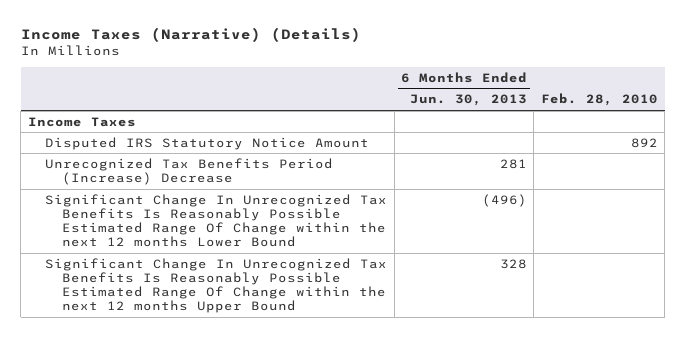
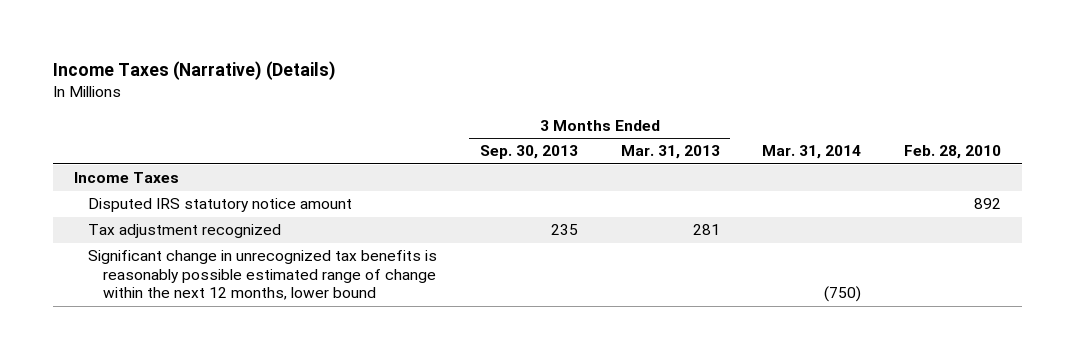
- | 6 Months Ended Jun. 30, 2013 | Feb. 28, 2010
+ | 3 Months Ended Sep. 30, 2013 | 3 Months Ended Mar. 31, 2013 | Mar. 31, 2014 | Feb. 28, 2010
- Disputed IRS Statutory Notice Amount | | 892
- Unrecognized Tax Benefits Period (Increase) Decrease | 281 |
- Significant Change In Unrecognized Tax Benefits Is Reasonably Possible Estimated Range Of Change within the next 12 months Lower Bound | (496) |
- Significant Change In Unrecognized Tax Benefits Is Reasonably Possible Estimated Range Of Change within the next 12 months Upper Bound | 328 |
+ Disputed IRS statutory notice amount | | | | 892
+ Tax adjustment recognized | 235 | 281 | |
+ Significant change in unrecognized tax benefits is reasonably possible estimated range of change within the next 12 months, lower bound | | | (750) |

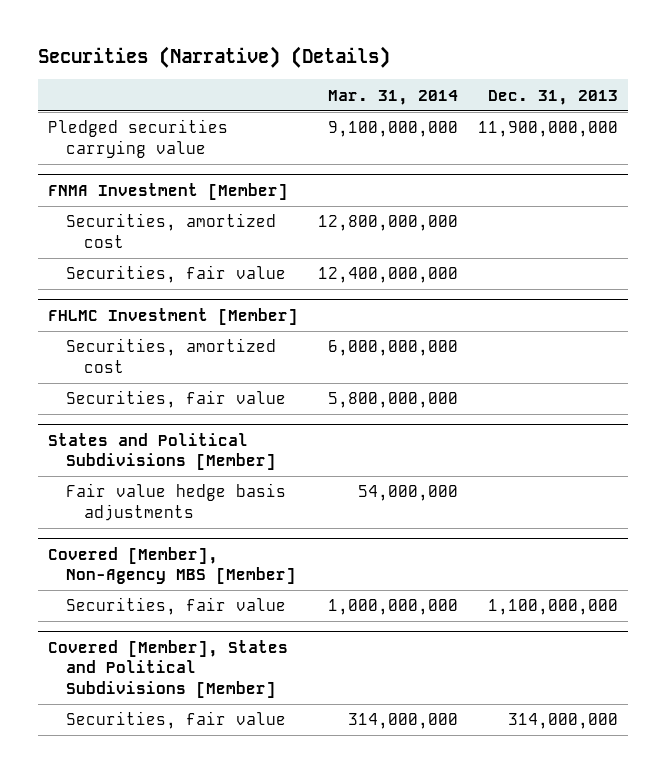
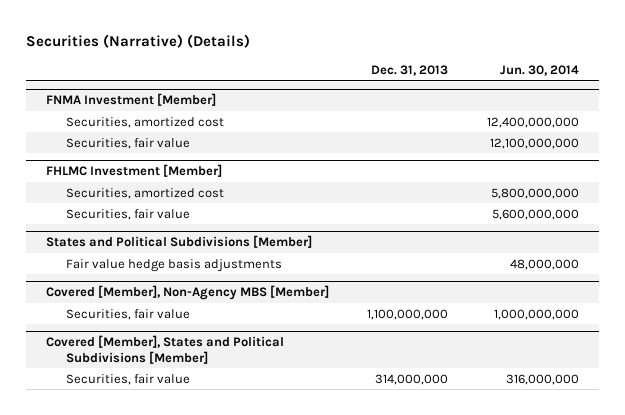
- | Mar. 31, 2014 | Dec. 31, 2013
+ | Dec. 31, 2013 | Jun. 30, 2014
- Pledged securities carrying value | 9,100,000,000 | 11,900,000,000

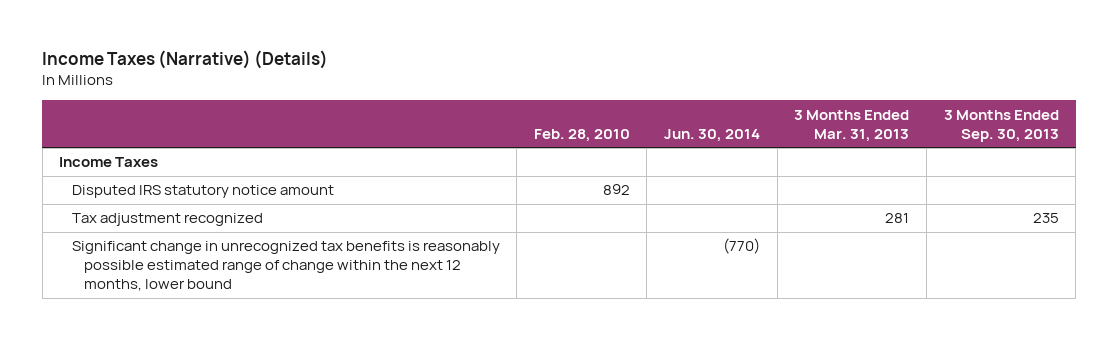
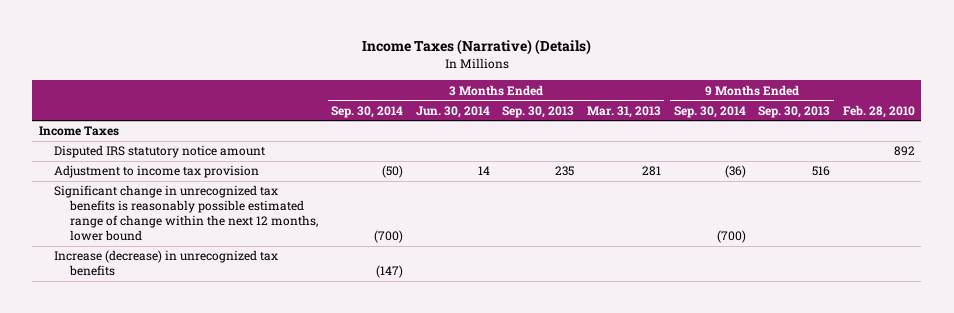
- | Feb. 28, 2010 | Jun. 30, 2014 | 3 Months Ended Mar. 31, 2013 | 3 Months Ended Sep. 30, 2013
+ | 3 Months Ended Sep. 30, 2014 | 3 Months Ended Jun. 30, 2014 | 3 Months Ended Sep. 30, 2013 | 3 Months Ended Mar. 31, 2013 | 9 Months Ended Sep. 30, 2014 | 9 Months Ended Sep. 30, 2013 | Feb. 28, 2010
- Tax adjustment recognized | | | 281 | 235
+ Adjustment to income tax provision | (50) | 14 | 235 | 281 | (36) | 516 |
+ Increase (decrease) in unrecognized tax benefits | (147) | | | | | |

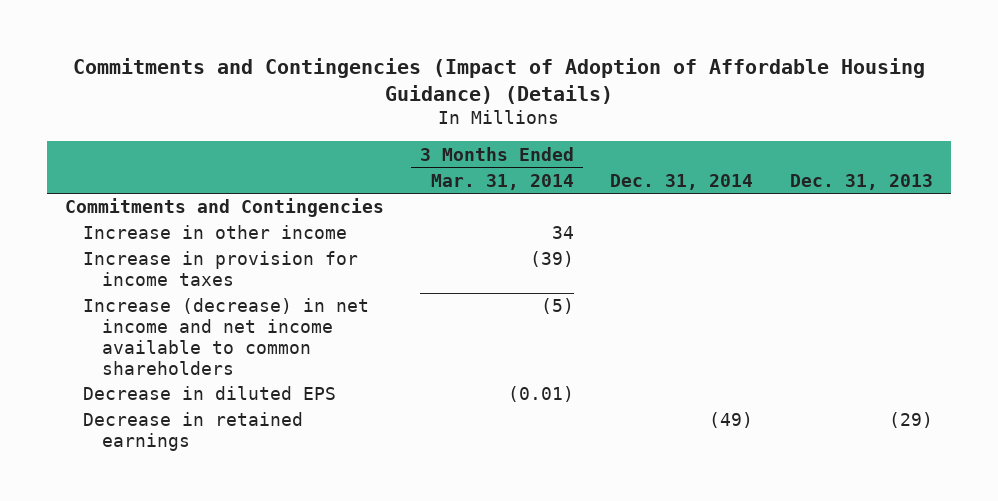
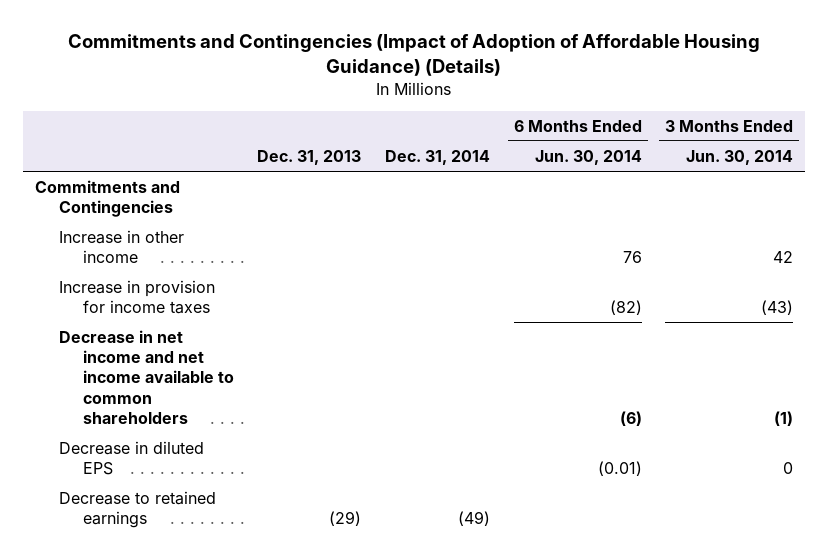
- | 3 Months Ended Mar. 31, 2014 | Dec. 31, 2014 | Dec. 31, 2013
+ | Dec. 31, 2013 | Dec. 31, 2014 | 6 Months Ended Jun. 30, 2014 | 3 Months Ended Jun. 30, 2014
- Increase (decrease) in net income and net income available to common shareholders | (5) | |
+ Decrease in net income and net income available to common shareholders | | | (6) | (1)
- Decrease in retained earnings | | (49) | (29)
+ Decrease to retained earnings | (29) | (49) | |

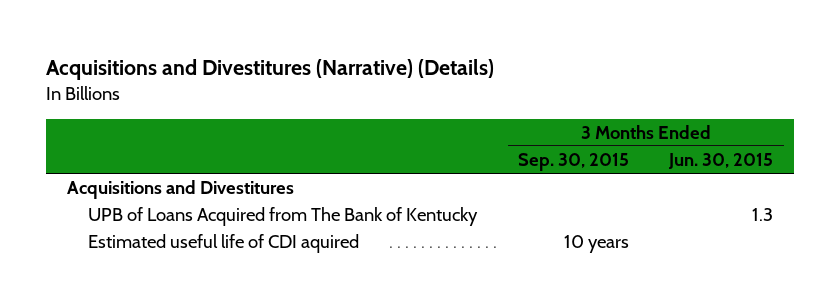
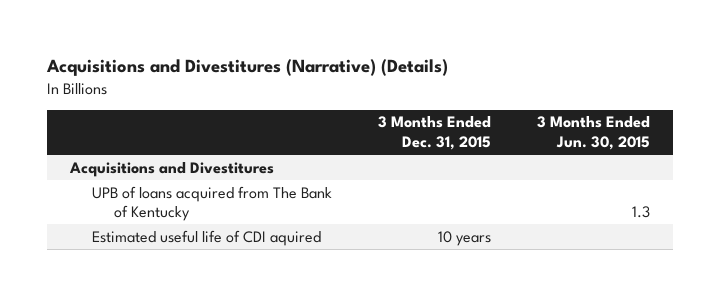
- | 3 Months Ended Sep. 30, 2015 | 3 Months Ended Jun. 30, 2015
+ | 3 Months Ended Dec. 31, 2015 | 3 Months Ended Jun. 30, 2015
- UPB of Loans Acquired from The Bank of Kentucky | | 1.3
+ UPB of loans acquired from The Bank of Kentucky | | 1.3

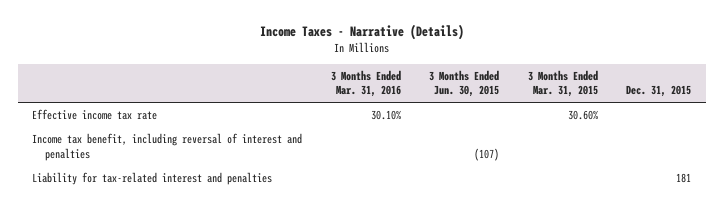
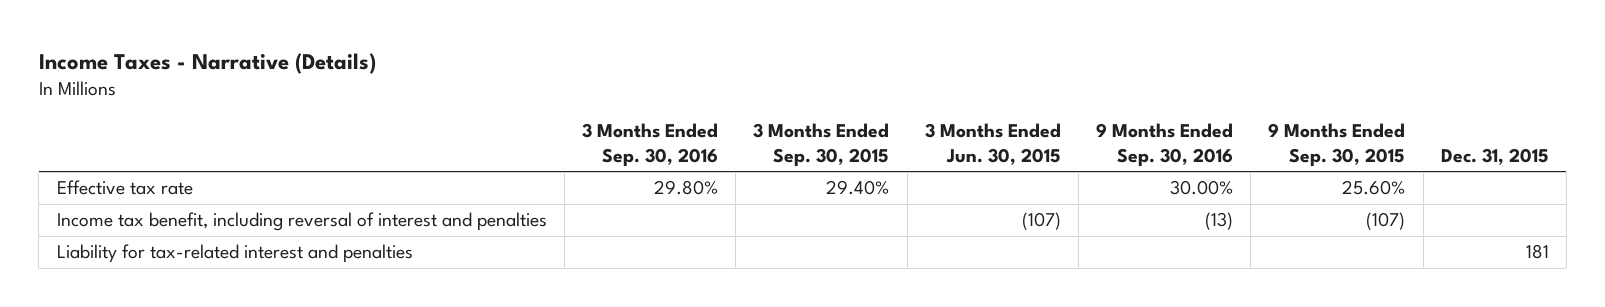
- | 3 Months Ended Mar. 31, 2016 | 3 Months Ended Jun. 30, 2015 | 3 Months Ended Mar. 31, 2015 | Dec. 31, 2015
+ | 3 Months Ended Sep. 30, 2016 | 3 Months Ended Sep. 30, 2015 | 3 Months Ended Jun. 30, 2015 | 9 Months Ended Sep. 30, 2016 | 9 Months Ended Sep. 30, 2015 | Dec. 31, 2015
- Effective income tax rate | 30.10% | | 30.60% |
+ Effective tax rate | 29.80% | 29.40% | | 30.00% | 25.60% |

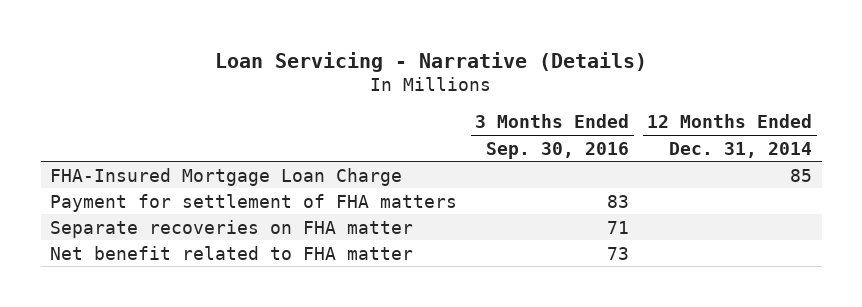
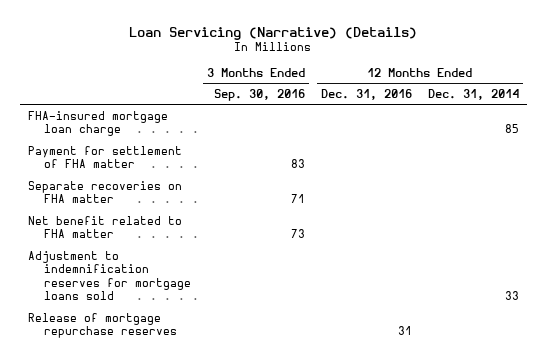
- Loan Servicing - Narrative (Details)
+ Loan Servicing (Narrative) (Details)
- | 3 Months Ended Sep. 30, 2016 | 12 Months Ended Dec. 31, 2014
+ | 3 Months Ended Sep. 30, 2016 | 12 Months Ended Dec. 31, 2016 | 12 Months Ended Dec. 31, 2014
- FHA-Insured Mortgage Loan Charge | | 85
- Payment for settlement of FHA matters | 83 |
+ FHA-insured mortgage loan charge | | | 85
+ Payment for settlement of FHA matter | 83 | |
+ Adjustment to indemnification reserves for mortgage loans sold | | | 33
+ Release of mortgage repurchase reserves | | 31 |

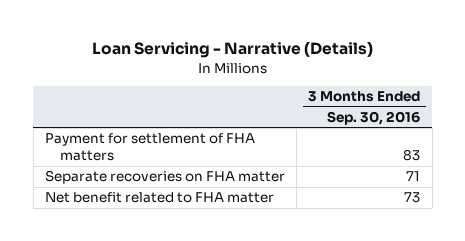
- Loan Servicing (Narrative) (Details)
+ Loan Servicing - Narrative (Details)
- | 3 Months Ended Sep. 30, 2016 | 12 Months Ended Dec. 31, 2016 | 12 Months Ended Dec. 31, 2014
+ | 3 Months Ended Sep. 30, 2016
- FHA-insured mortgage loan charge | | | 85
- Payment for settlement of FHA matter | 83 | |
+ Payment for settlement of FHA matters | 83
- Adjustment to indemnification reserves for mortgage loans sold | | | 33
- Release of mortgage repurchase reserves | | 31 |

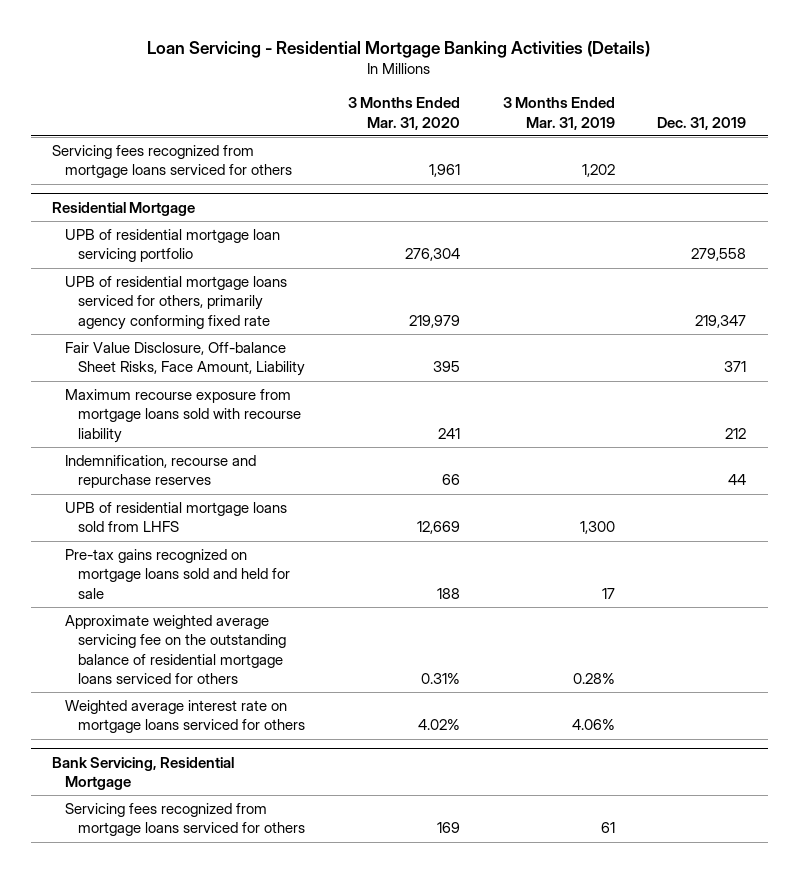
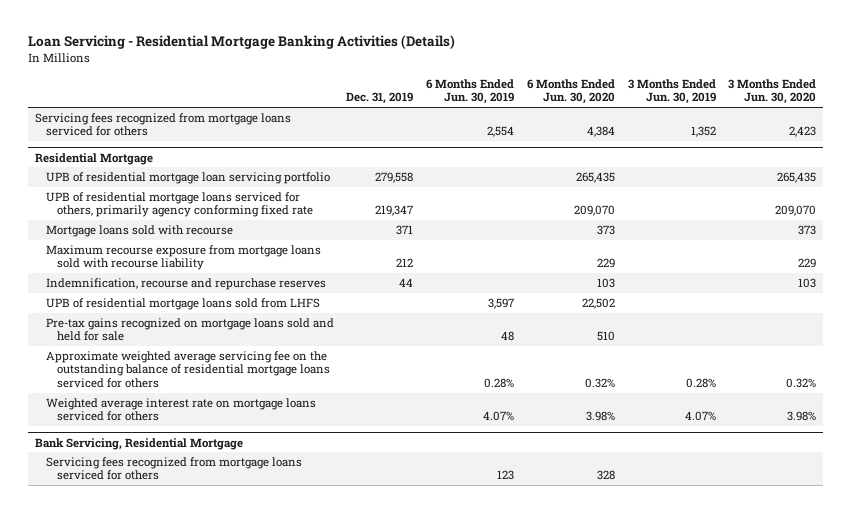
- | 3 Months Ended Mar. 31, 2020 | 3 Months Ended Mar. 31, 2019 | Dec. 31, 2019
+ | Dec. 31, 2019 | 6 Months Ended Jun. 30, 2019 | 6 Months Ended Jun. 30, 2020 | 3 Months Ended Jun. 30, 2019 | 3 Months Ended Jun. 30, 2020
@ Residential Mortgage
- Fair Value Disclosure, Off-balance Sheet Risks, Face Amount, Liability | 395 | | 371
+ Mortgage loans sold with recourse | 371 | | 373 | | 373

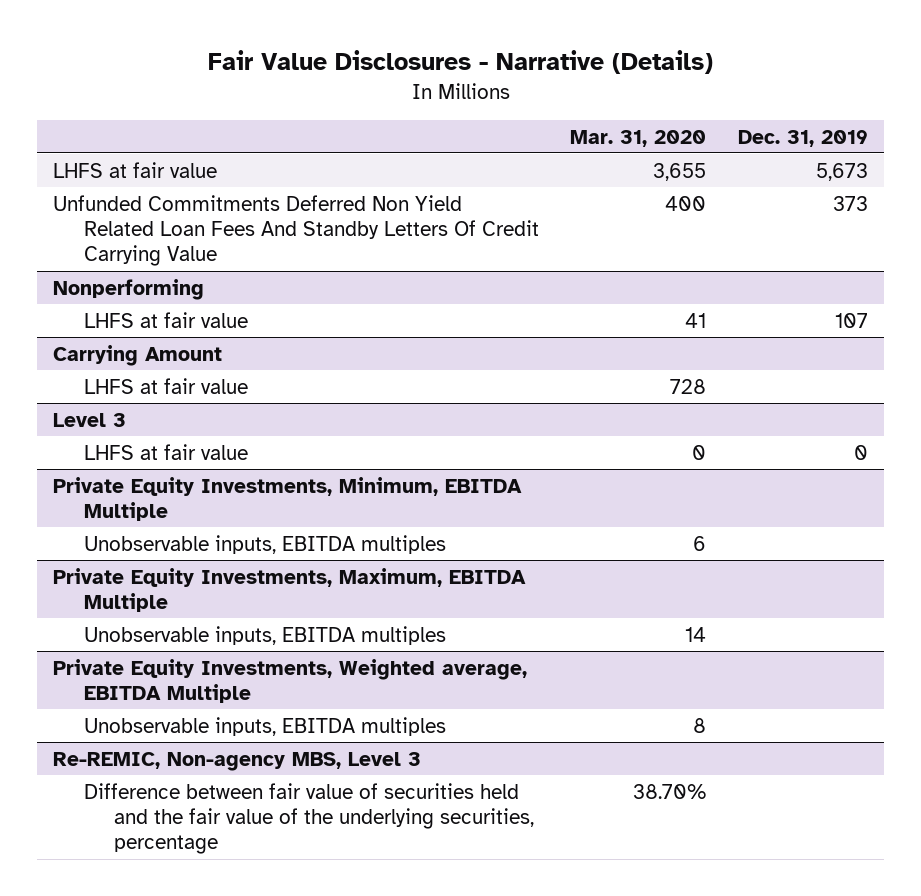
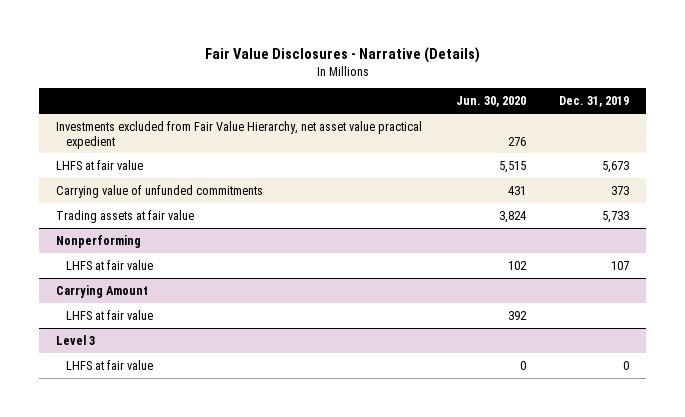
- | Mar. 31, 2020 | Dec. 31, 2019
+ | Jun. 30, 2020 | Dec. 31, 2019
+ Investments excluded from Fair Value Hierarchy, net asset value practical expedient | 276 |
- Unfunded Commitments Deferred Non Yield Related Loan Fees And Standby Letters Of Credit Carrying Value | 400 | 373
+ Carrying value of unfunded commitments | 431 | 373
+ Trading assets at fair value | 3,824 | 5,733
- Private Equity Investments, Minimum, EBITDA Multiple
- Unobservable inputs, EBITDA multiples | 6 |
- Private Equity Investments, Maximum, EBITDA Multiple
- Unobservable inputs, EBITDA multiples | 14 |
- Private Equity Investments, Weighted average, EBITDA Multiple
- Unobservable inputs, EBITDA multiples | 8 |
- Re-REMIC, Non-agency MBS, Level 3
- Difference between fair value of securities held and the fair value of the underlying securities, percentage | 38.70% |

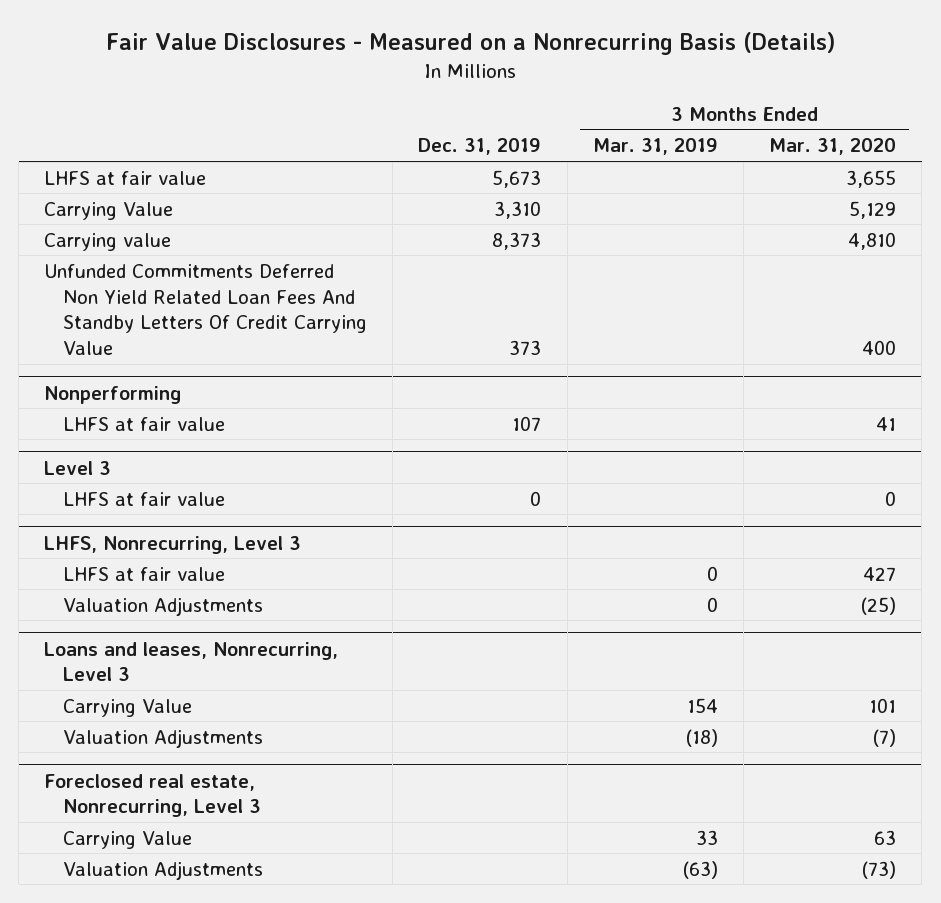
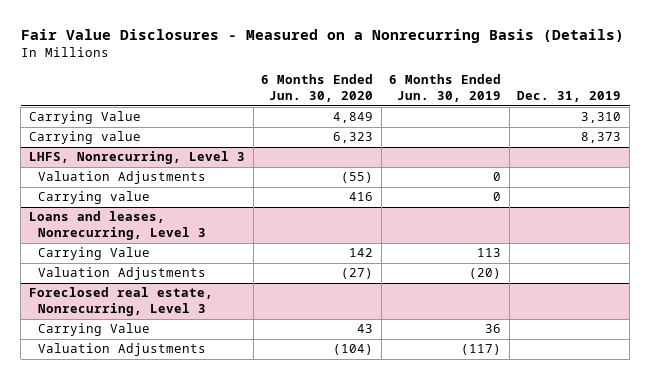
- | Dec. 31, 2019 | 3 Months Ended Mar. 31, 2019 | 3 Months Ended Mar. 31, 2020
+ | 6 Months Ended Jun. 30, 2020 | 6 Months Ended Jun. 30, 2019 | Dec. 31, 2019
- LHFS at fair value | 5,673 | | 3,655
- Unfunded Commitments Deferred Non Yield Related Loan Fees And Standby Letters Of Credit Carrying Value | 373 | | 400
- Nonperforming
- LHFS at fair value | 107 | | 41
- Level 3
- LHFS at fair value | 0 | | 0
@ LHFS, Nonrecurring, Level 3
- LHFS at fair value | | 0 | 427
+ Carrying value | 416 | 0 |

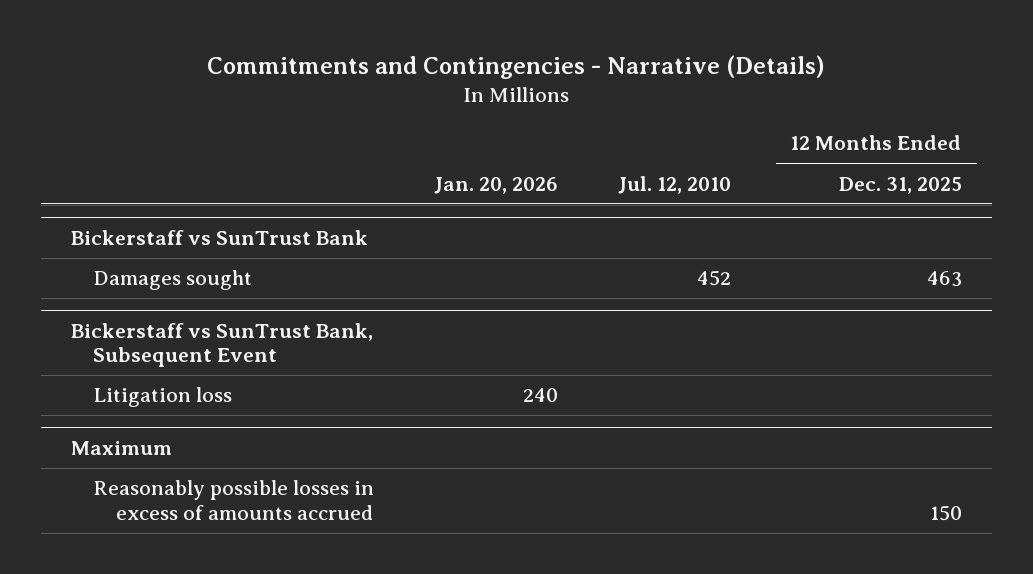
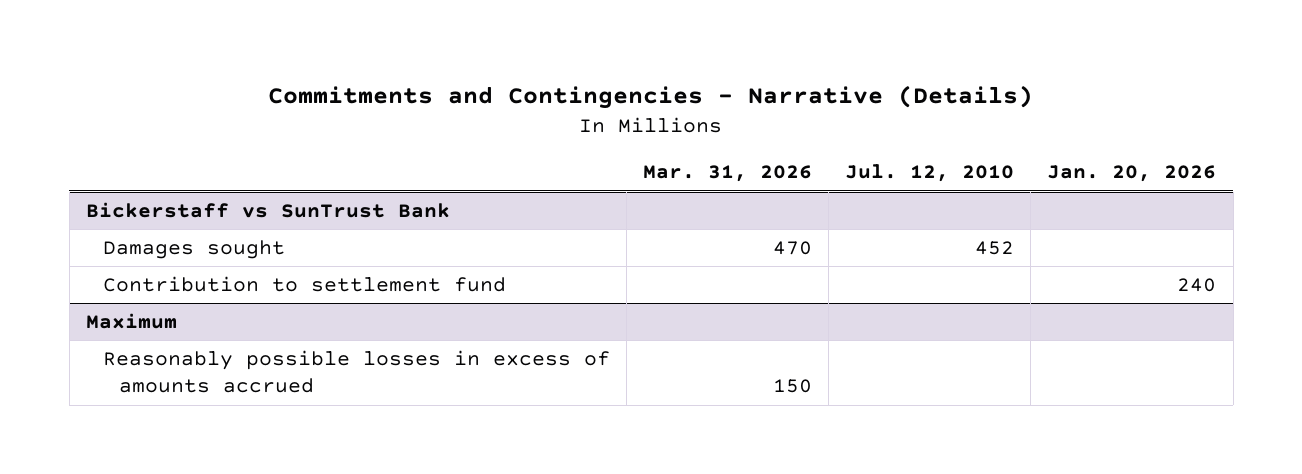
- | Jan. 20, 2026 | Jul. 12, 2010 | 12 Months Ended Dec. 31, 2025
+ | Mar. 31, 2026 | Jul. 12, 2010 | Jan. 20, 2026
- Bickerstaff vs SunTrust Bank, Subsequent Event
- Litigation loss | 240 | |
@ Bickerstaff vs SunTrust Bank
+ Contribution to settlement fund | | | 240

